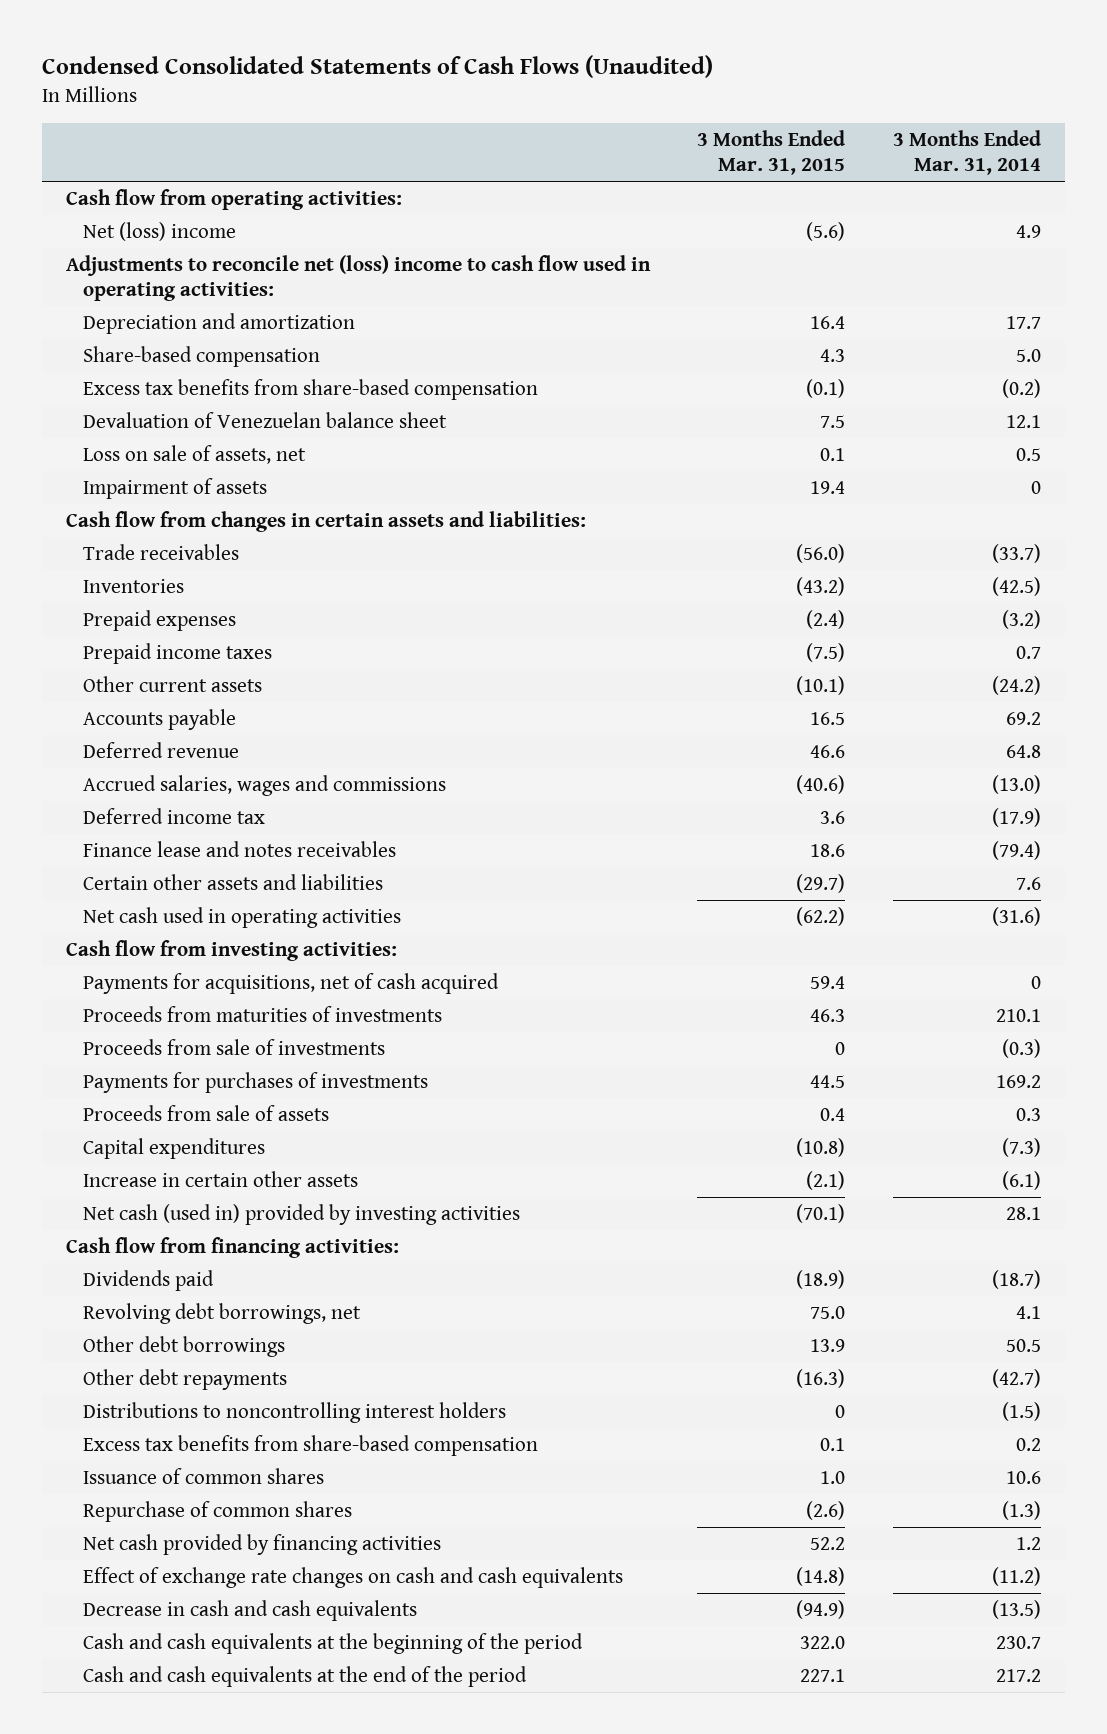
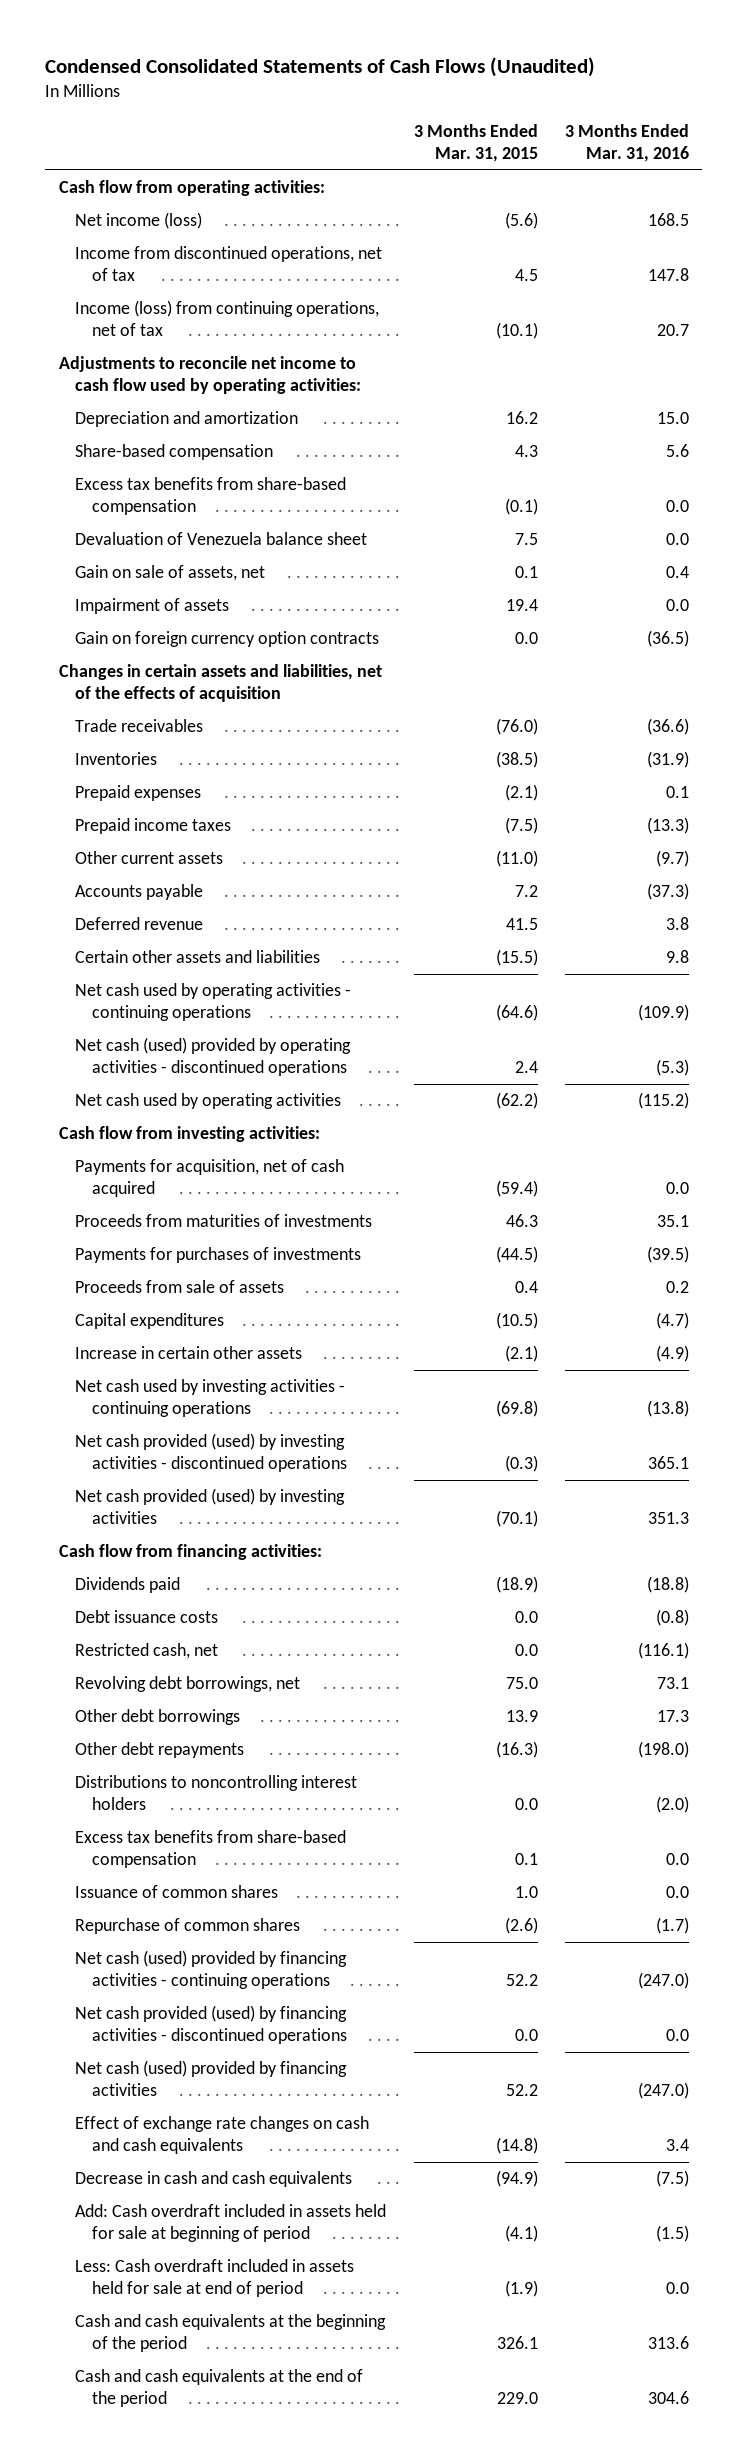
- | 3 Months Ended Mar. 31, 2015 | 3 Months Ended Mar. 31, 2014
+ | 3 Months Ended Mar. 31, 2015 | 3 Months Ended Mar. 31, 2016
- Net (loss) income | (5.6) | 4.9
- Adjustments to reconcile net (loss) income to cash flow used in operating activities:
- Depreciation and amortization | 16.4 | 17.7
+ Net income (loss) | (5.6) | 168.5
+ Income from discontinued operations, net of tax | 4.5 | 147.8
+ Income (loss) from continuing operations, net of tax | (10.1) | 20.7
+ Adjustments to reconcile net income to cash flow used by operating activities:
+ Depreciation and amortization | 16.2 | 15.0
- Devaluation of Venezuelan balance sheet | 7.5 | 12.1
- Loss on sale of assets, net | 0.1 | 0.5
+ Devaluation of Venezuela balance sheet | 7.5 | 0.0
+ Gain on sale of assets, net | 0.1 | 0.4
- Cash flow from changes in certain assets and liabilities:
- Trade receivables | (56.0) | (33.7)
- Inventories | (43.2) | (42.5)
- Prepaid expenses | (2.4) | (3.2)
+ Gain on foreign currency option contracts | 0.0 | (36.5)
+ Changes in certain assets and liabilities, net of the effects of acquisition
+ Trade receivables | (76.0) | (36.6)
+ Inventories | (38.5) | (31.9)
+ Prepaid expenses | (2.1) | 0.1
- Other current assets | (10.1) | (24.2)
- Accounts payable | 16.5 | 69.2
- Deferred revenue | 46.6 | 64.8
- Accrued salaries, wages and commissions | (40.6) | (13.0)
- Deferred income tax | 3.6 | (17.9)
- Finance lease and notes receivables | 18.6 | (79.4)
- Certain other assets and liabilities | (29.7) | 7.6
- Net cash used in operating activities | (62.2) | (31.6)
+ Other current assets | (11.0) | (9.7)
+ Accounts payable | 7.2 | (37.3)
+ Deferred revenue | 41.5 | 3.8
+ Certain other assets and liabilities | (15.5) | 9.8
+ Net cash used by operating activities - continuing operations | (64.6) | (109.9)
+ Net cash (used) provided by operating activities - discontinued operations | 2.4 | (5.3)
+ Net cash used by operating activities | (62.2) | (115.2)
- Payments for acquisitions, net of cash acquired | 59.4 | 0
+ Payments for acquisition, net of cash acquired | (59.4) | 0.0
- Proceeds from sale of investments | 0 | (0.3)
- Payments for purchases of investments | 44.5 | 169.2
+ Payments for purchases of investments | (44.5) | (39.5)
- Capital expenditures | (10.8) | (7.3)
+ Capital expenditures | (10.5) | (4.7)
- Net cash (used in) provided by investing activities | (70.1) | 28.1
+ Net cash used by investing activities - continuing operations | (69.8) | (13.8)
+ Net cash provided (used) by investing activities - discontinued operations | (0.3) | 365.1
+ Net cash provided (used) by investing activities | (70.1) | 351.3
+ Debt issuance costs | 0.0 | (0.8)
+ Restricted cash, net | 0.0 | (116.1)
- Distributions to noncontrolling interest holders | 0 | (1.5)
+ Distributions to noncontrolling interest holders | 0.0 | (2.0)
- Net cash provided by financing activities | 52.2 | 1.2
+ Net cash (used) provided by financing activities - continuing operations | 52.2 | (247.0)
+ Net cash provided (used) by financing activities - discontinued operations | 0.0 | 0.0
+ Net cash (used) provided by financing activities | 52.2 | (247.0)
- Cash and cash equivalents at the beginning of the period | 322.0 | 230.7
- Cash and cash equivalents at the end of the period | 227.1 | 217.2
+ Add: Cash overdraft included in assets held for sale at beginning of period | (4.1) | (1.5)
+ Less: Cash overdraft included in assets held for sale at end of period | (1.9) | 0.0
+ Cash and cash equivalents at the beginning of the period | 326.1 | 313.6
+ Cash and cash equivalents at the end of the period | 229.0 | 304.6

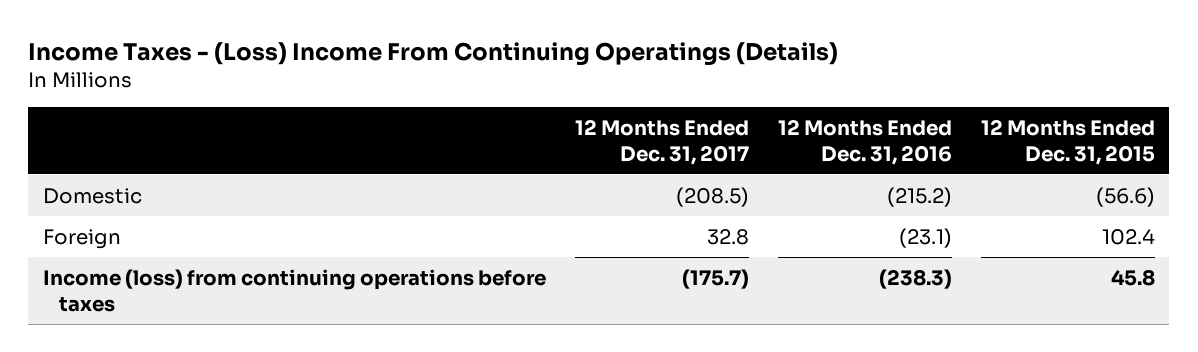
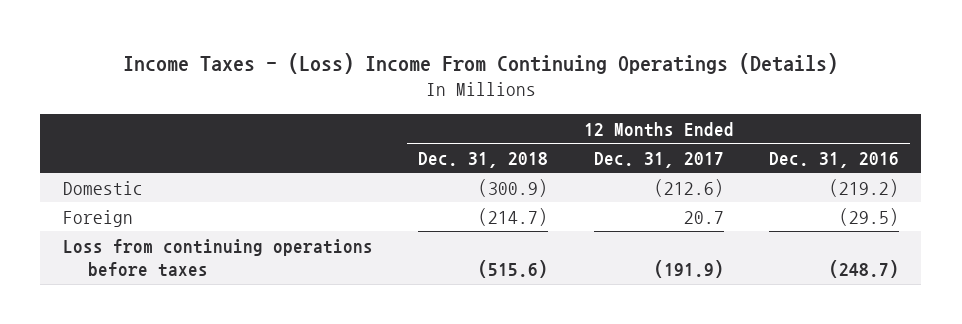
- | 12 Months Ended Dec. 31, 2017 | 12 Months Ended Dec. 31, 2016 | 12 Months Ended Dec. 31, 2015
+ | 12 Months Ended Dec. 31, 2018 | 12 Months Ended Dec. 31, 2017 | 12 Months Ended Dec. 31, 2016
- Domestic | (208.5) | (215.2) | (56.6)
- Foreign | 32.8 | (23.1) | 102.4
- Income (loss) from continuing operations before taxes | (175.7) | (238.3) | 45.8
+ Domestic | (300.9) | (212.6) | (219.2)
+ Foreign | (214.7) | 20.7 | (29.5)
+ Loss from continuing operations before taxes | (515.6) | (191.9) | (248.7)

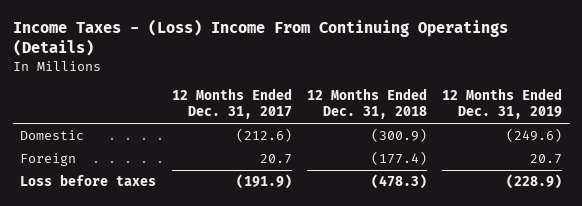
- | 12 Months Ended Dec. 31, 2018 | 12 Months Ended Dec. 31, 2017 | 12 Months Ended Dec. 31, 2016
+ | 12 Months Ended Dec. 31, 2017 | 12 Months Ended Dec. 31, 2018 | 12 Months Ended Dec. 31, 2019
- Foreign | (214.7) | 20.7 | (29.5)
- Loss from continuing operations before taxes | (515.6) | (191.9) | (248.7)
+ Foreign | 20.7 | (177.4) | 20.7
+ Loss before taxes | (191.9) | (478.3) | (228.9)

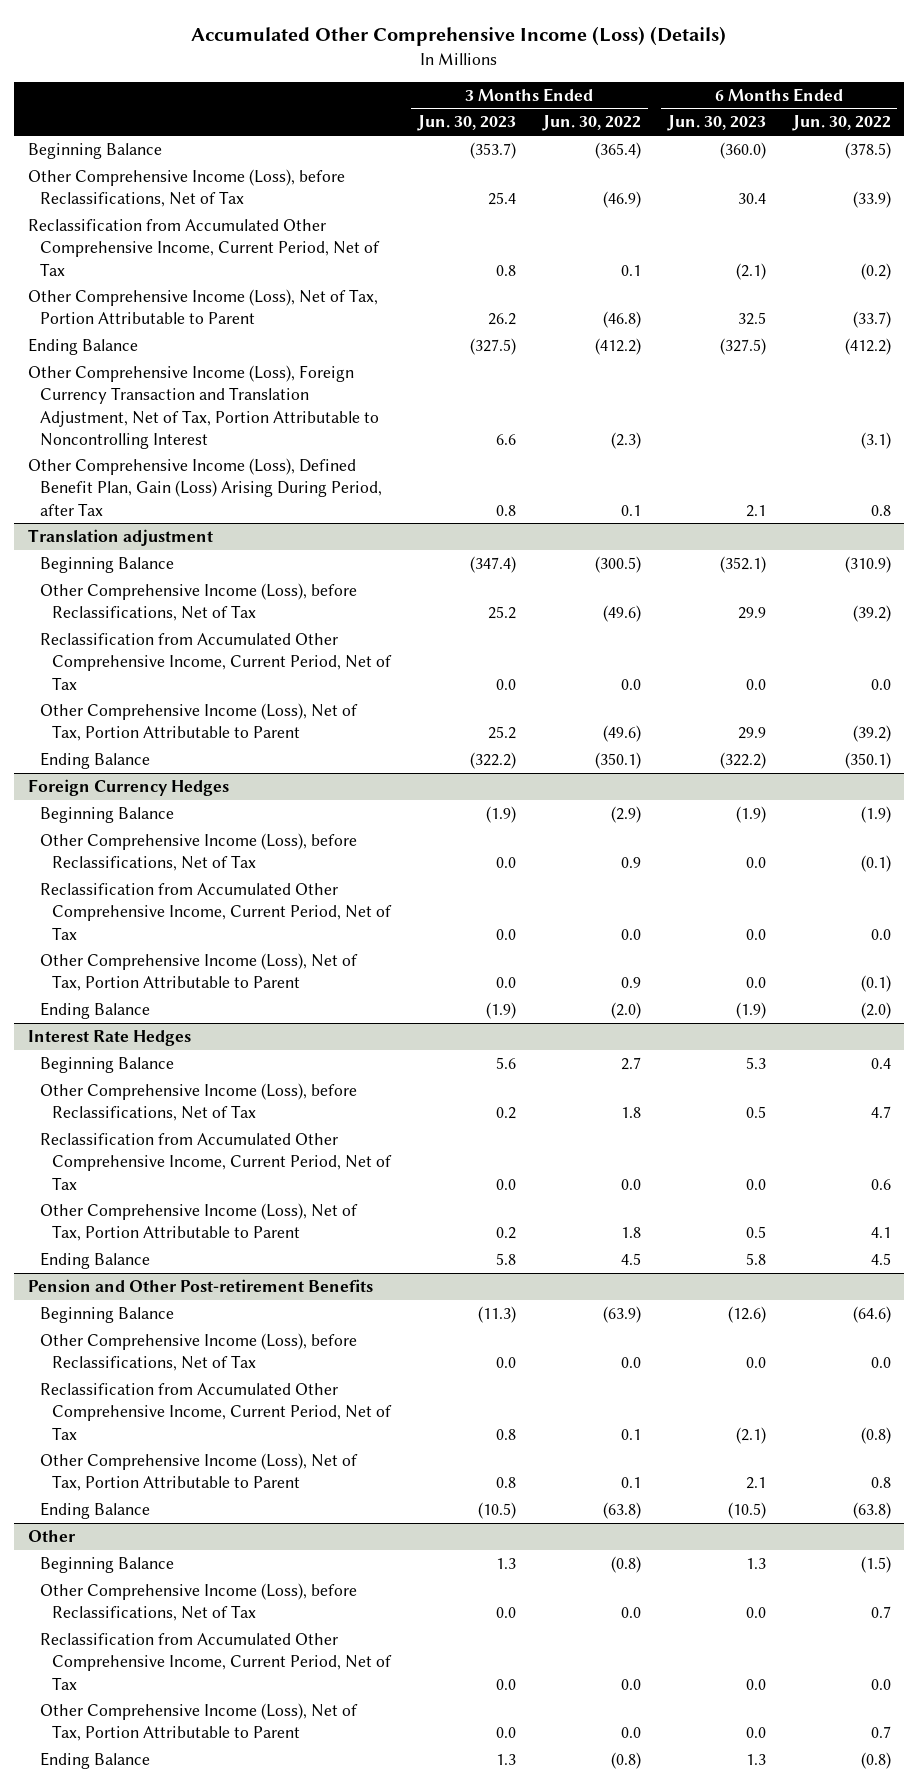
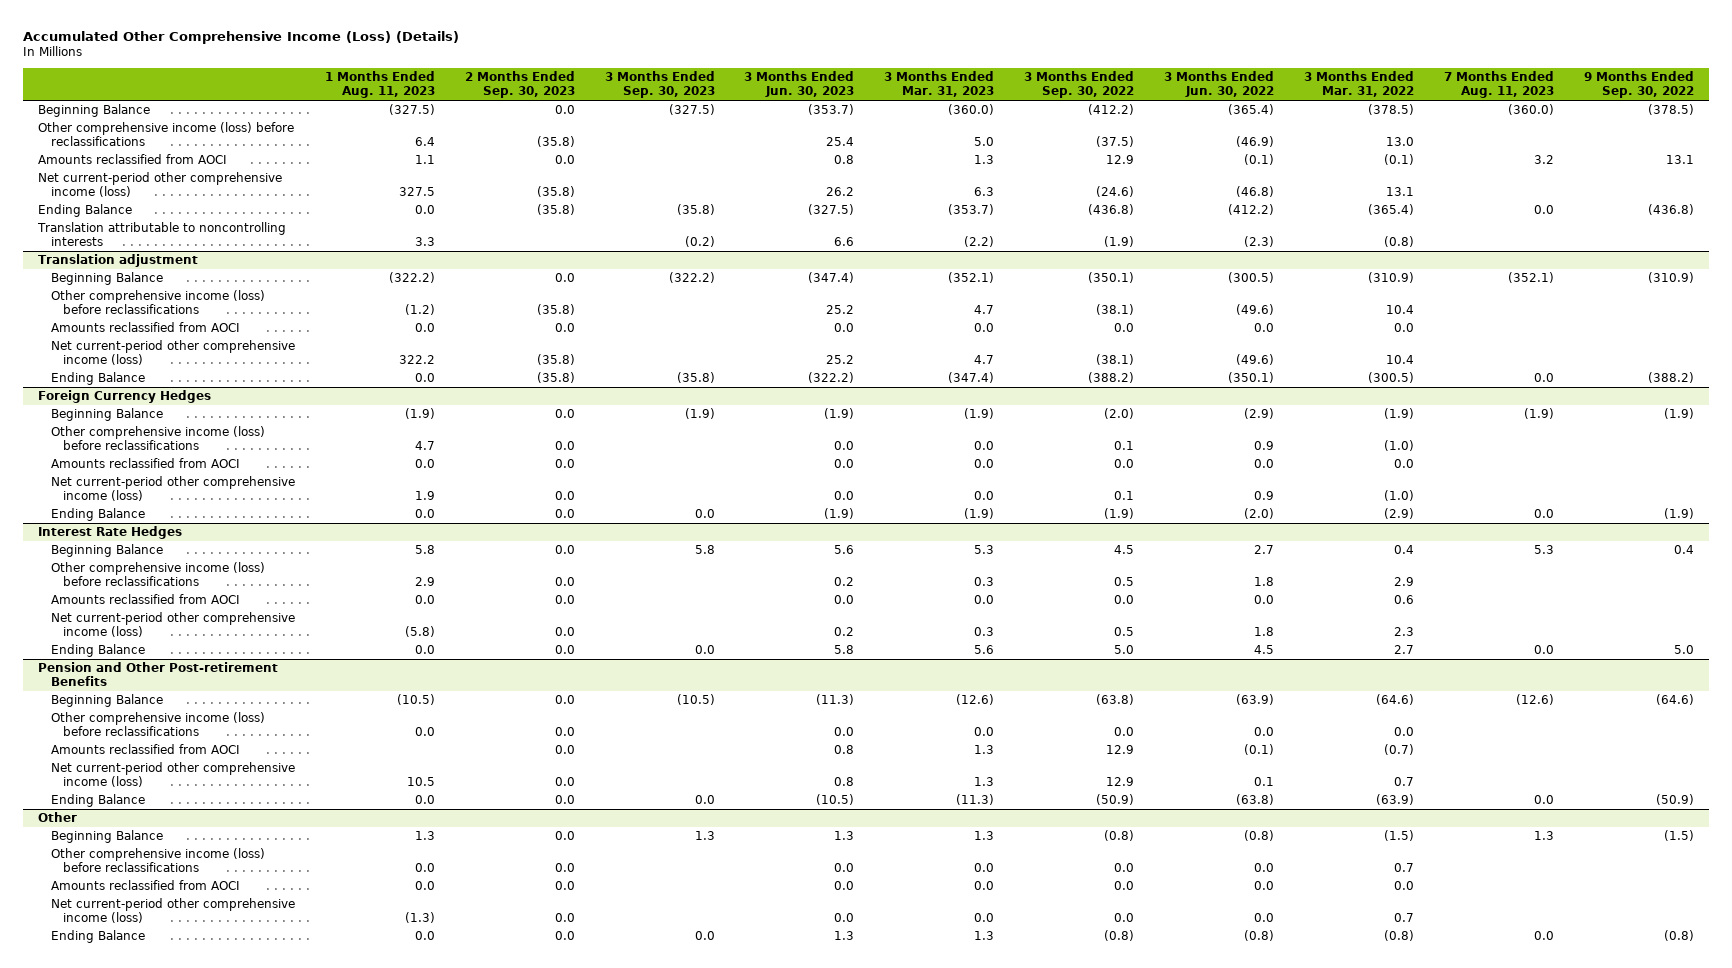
- | 3 Months Ended Jun. 30, 2023 | 3 Months Ended Jun. 30, 2022 | 6 Months Ended Jun. 30, 2023 | 6 Months Ended Jun. 30, 2022
+ | 1 Months Ended Aug. 11, 2023 | 2 Months Ended Sep. 30, 2023 | 3 Months Ended Sep. 30, 2023 | 3 Months Ended Jun. 30, 2023 | 3 Months Ended Mar. 31, 2023 | 3 Months Ended Sep. 30, 2022 | 3 Months Ended Jun. 30, 2022 | 3 Months Ended Mar. 31, 2022 | 7 Months Ended Aug. 11, 2023 | 9 Months Ended Sep. 30, 2022
- Other Comprehensive Income (Loss), before Reclassifications, Net of Tax | 25.4 | (46.9) | 30.4 | (33.9)
- Reclassification from Accumulated Other Comprehensive Income, Current Period, Net of Tax | 0.8 | 0.1 | (2.1) | (0.2)
- Other Comprehensive Income (Loss), Net of Tax, Portion Attributable to Parent | 26.2 | (46.8) | 32.5 | (33.7)
+ Other comprehensive income (loss) before reclassifications | 6.4 | (35.8) | | 25.4 | 5.0 | (37.5) | (46.9) | 13.0 | |
+ Amounts reclassified from AOCI | 1.1 | 0.0 | | 0.8 | 1.3 | 12.9 | (0.1) | (0.1) | 3.2 | 13.1
+ Net current-period other comprehensive income (loss) | 327.5 | (35.8) | | 26.2 | 6.3 | (24.6) | (46.8) | 13.1 | |
- Other Comprehensive Income (Loss), Foreign Currency Transaction and Translation Adjustment, Net of Tax, Portion Attributable to Noncontrolling Interest | 6.6 | (2.3) | | (3.1)
- Other Comprehensive Income (Loss), Defined Benefit Plan, Gain (Loss) Arising During Period, after Tax | 0.8 | 0.1 | 2.1 | 0.8
+ Translation attributable to noncontrolling interests | 3.3 | | (0.2) | 6.6 | (2.2) | (1.9) | (2.3) | (0.8) | |
@ Translation adjustment
- Other Comprehensive Income (Loss), before Reclassifications, Net of Tax | 25.2 | (49.6) | 29.9 | (39.2)
- Reclassification from Accumulated Other Comprehensive Income, Current Period, Net of Tax | 0.0 | 0.0 | 0.0 | 0.0
- Other Comprehensive Income (Loss), Net of Tax, Portion Attributable to Parent | 25.2 | (49.6) | 29.9 | (39.2)
+ Other comprehensive income (loss) before reclassifications | (1.2) | (35.8) | | 25.2 | 4.7 | (38.1) | (49.6) | 10.4 | |
+ Amounts reclassified from AOCI | 0.0 | 0.0 | | 0.0 | 0.0 | 0.0 | 0.0 | 0.0 | |
+ Net current-period other comprehensive income (loss) | 322.2 | (35.8) | | 25.2 | 4.7 | (38.1) | (49.6) | 10.4 | |
@ Foreign Currency Hedges
- Other Comprehensive Income (Loss), before Reclassifications, Net of Tax | 0.0 | 0.9 | 0.0 | (0.1)
- Reclassification from Accumulated Other Comprehensive Income, Current Period, Net of Tax | 0.0 | 0.0 | 0.0 | 0.0
- Other Comprehensive Income (Loss), Net of Tax, Portion Attributable to Parent | 0.0 | 0.9 | 0.0 | (0.1)
+ Other comprehensive income (loss) before reclassifications | 4.7 | 0.0 | | 0.0 | 0.0 | 0.1 | 0.9 | (1.0) | |
+ Amounts reclassified from AOCI | 0.0 | 0.0 | | 0.0 | 0.0 | 0.0 | 0.0 | 0.0 | |
+ Net current-period other comprehensive income (loss) | 1.9 | 0.0 | | 0.0 | 0.0 | 0.1 | 0.9 | (1.0) | |
@ Interest Rate Hedges
- Other Comprehensive Income (Loss), before Reclassifications, Net of Tax | 0.2 | 1.8 | 0.5 | 4.7
- Reclassification from Accumulated Other Comprehensive Income, Current Period, Net of Tax | 0.0 | 0.0 | 0.0 | 0.6
- Other Comprehensive Income (Loss), Net of Tax, Portion Attributable to Parent | 0.2 | 1.8 | 0.5 | 4.1
+ Other comprehensive income (loss) before reclassifications | 2.9 | 0.0 | | 0.2 | 0.3 | 0.5 | 1.8 | 2.9 | |
+ Amounts reclassified from AOCI | 0.0 | 0.0 | | 0.0 | 0.0 | 0.0 | 0.0 | 0.6 | |
+ Net current-period other comprehensive income (loss) | (5.8) | 0.0 | | 0.2 | 0.3 | 0.5 | 1.8 | 2.3 | |
@ Pension and Other Post-retirement Benefits
- Other Comprehensive Income (Loss), before Reclassifications, Net of Tax | 0.0 | 0.0 | 0.0 | 0.0
- Reclassification from Accumulated Other Comprehensive Income, Current Period, Net of Tax | 0.8 | 0.1 | (2.1) | (0.8)
- Other Comprehensive Income (Loss), Net of Tax, Portion Attributable to Parent | 0.8 | 0.1 | 2.1 | 0.8
+ Other comprehensive income (loss) before reclassifications | 0.0 | 0.0 | | 0.0 | 0.0 | 0.0 | 0.0 | 0.0 | |
+ Amounts reclassified from AOCI | | 0.0 | | 0.8 | 1.3 | 12.9 | (0.1) | (0.7) | |
+ Net current-period other comprehensive income (loss) | 10.5 | 0.0 | | 0.8 | 1.3 | 12.9 | 0.1 | 0.7 | |
@ Other
- Other Comprehensive Income (Loss), before Reclassifications, Net of Tax | 0.0 | 0.0 | 0.0 | 0.7
- Reclassification from Accumulated Other Comprehensive Income, Current Period, Net of Tax | 0.0 | 0.0 | 0.0 | 0.0
- Other Comprehensive Income (Loss), Net of Tax, Portion Attributable to Parent | 0.0 | 0.0 | 0.0 | 0.7
+ Other comprehensive income (loss) before reclassifications | 0.0 | 0.0 | | 0.0 | 0.0 | 0.0 | 0.0 | 0.7 | |
+ Amounts reclassified from AOCI | 0.0 | 0.0 | | 0.0 | 0.0 | 0.0 | 0.0 | 0.0 | |
+ Net current-period other comprehensive income (loss) | (1.3) | 0.0 | | 0.0 | 0.0 | 0.0 | 0.0 | 0.7 | |

